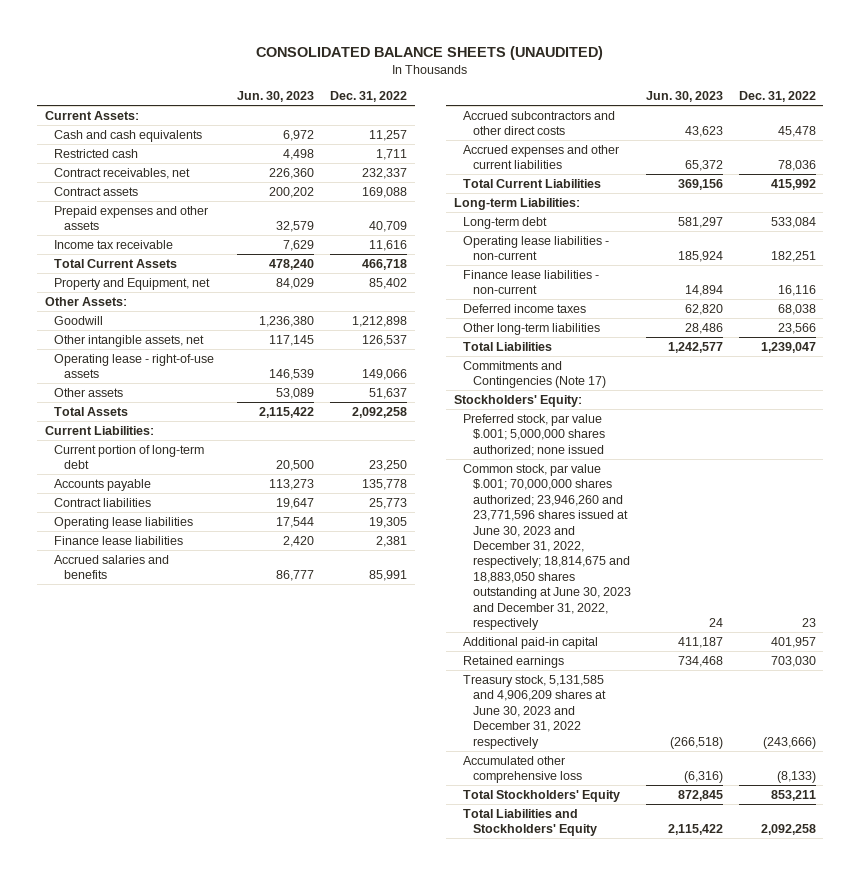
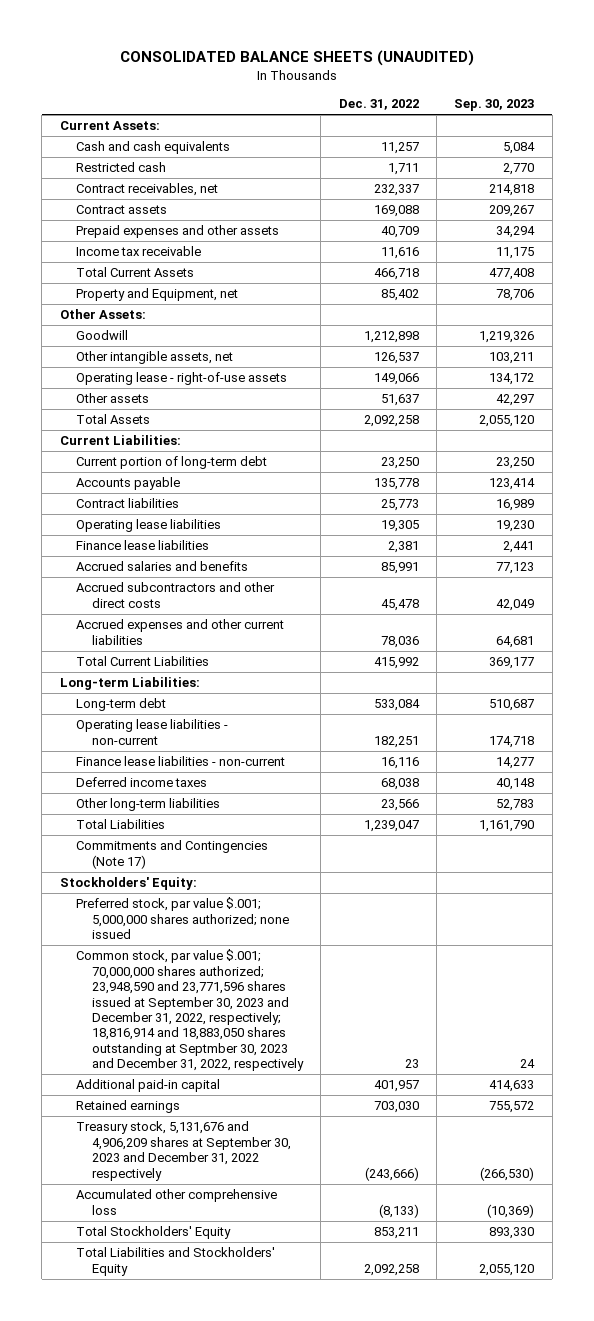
- | Jun. 30, 2023 | Dec. 31, 2022
+ | Dec. 31, 2022 | Sep. 30, 2023
- Common stock, par value $.001; 70,000,000 shares authorized; 23,946,260 and 23,771,596 shares issued at June 30, 2023 and December 31, 2022, respectively; 18,814,675 and 18,883,050 shares outstanding at June 30, 2023 and December 31, 2022, respectively | 24 | 23
+ Common stock, par value $.001; 70,000,000 shares authorized; 23,948,590 and 23,771,596 shares issued at September 30, 2023 and December 31, 2022, respectively; 18,816,914 and 18,883,050 shares outstanding at Septmber 30, 2023 and December 31, 2022, respectively | 23 | 24
- Treasury stock, 5,131,585 and 4,906,209 shares at June 30, 2023 and December 31, 2022 respectively | (266,518) | (243,666)
+ Treasury stock, 5,131,676 and 4,906,209 shares at September 30, 2023 and December 31, 2022 respectively | (243,666) | (266,530)

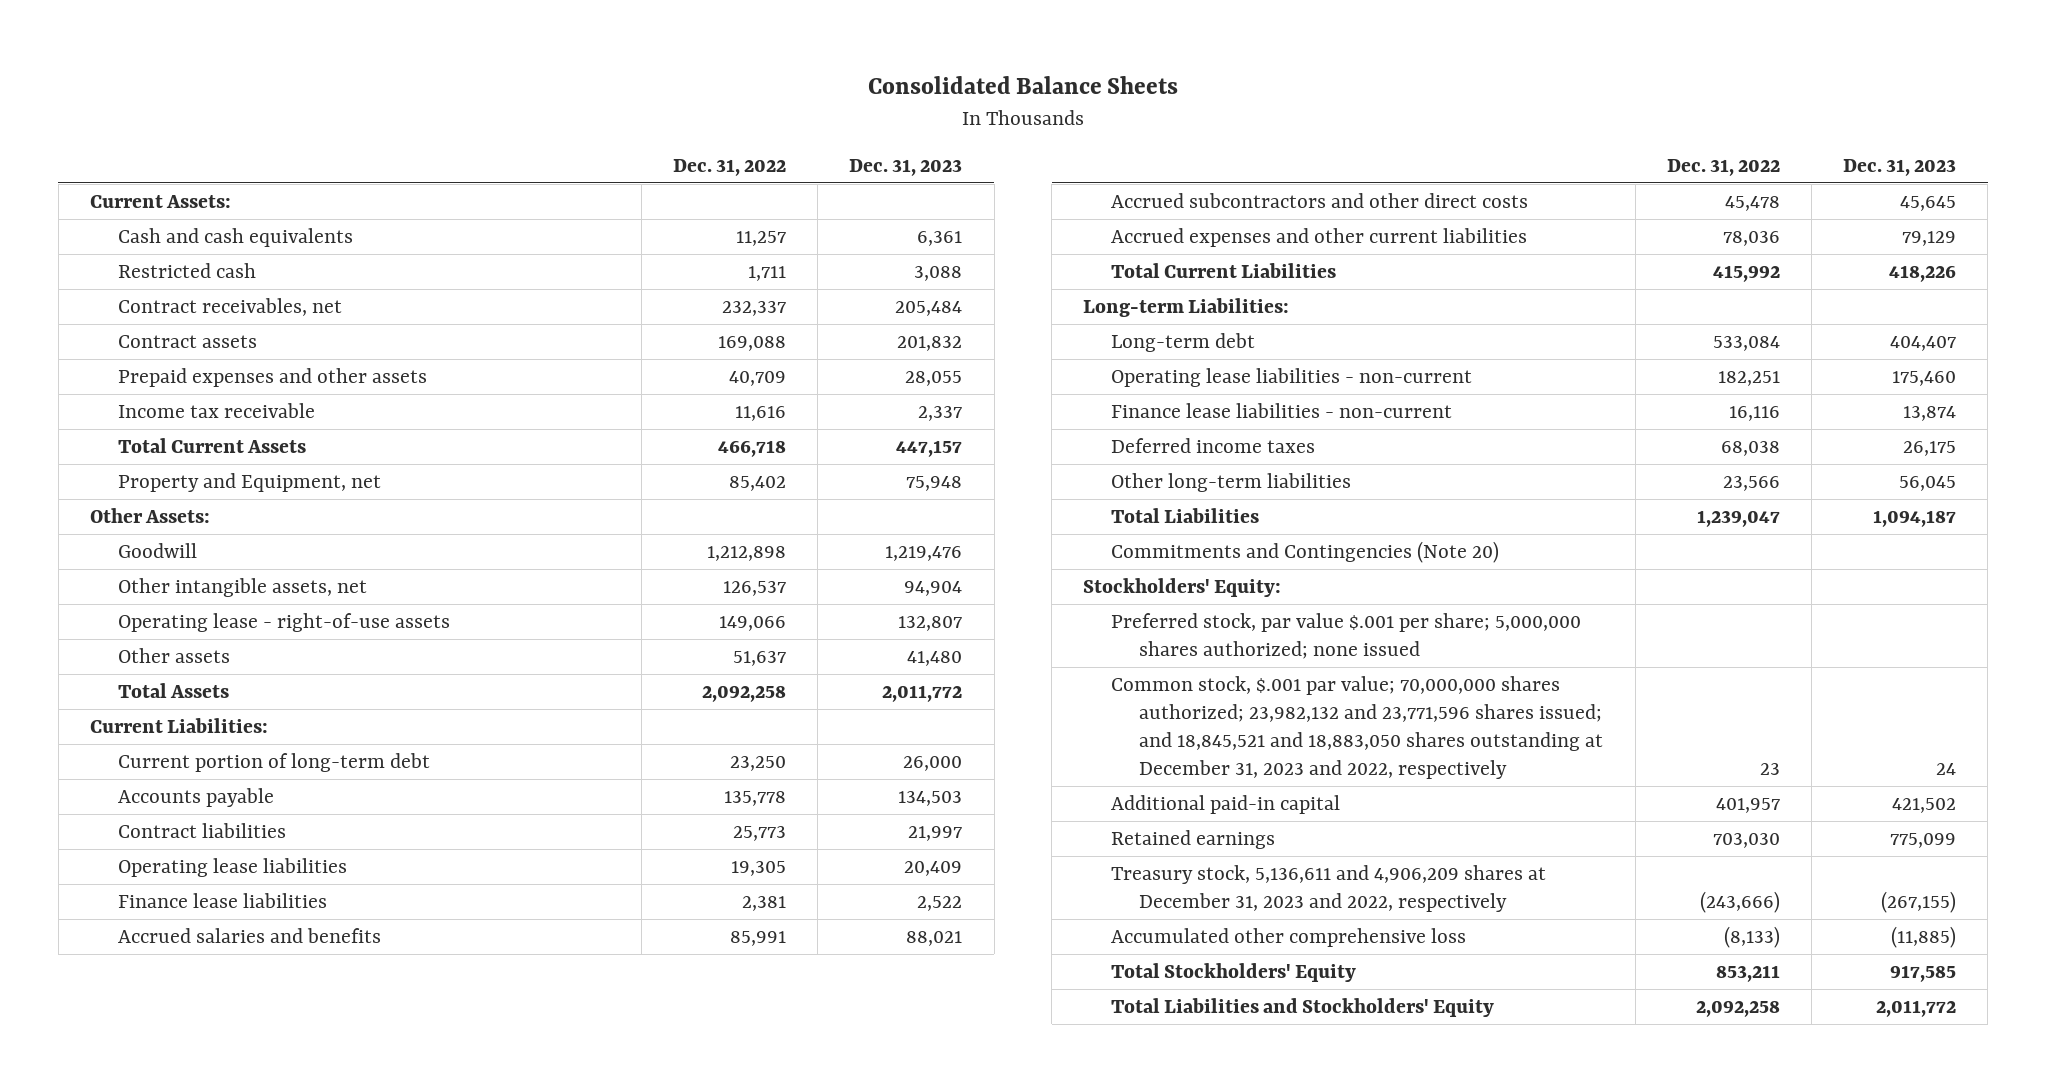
- CONSOLIDATED BALANCE SHEETS (UNAUDITED)
+ Consolidated Balance Sheets
- | Dec. 31, 2022 | Sep. 30, 2023
+ | Dec. 31, 2022 | Dec. 31, 2023
- Commitments and Contingencies (Note 17)
+ Commitments and Contingencies (Note 20)
- Preferred stock, par value $.001; 5,000,000 shares authorized; none issued
- Common stock, par value $.001; 70,000,000 shares authorized; 23,948,590 and 23,771,596 shares issued at September 30, 2023 and December 31, 2022, respectively; 18,816,914 and 18,883,050 shares outstanding at Septmber 30, 2023 and December 31, 2022, respectively | 23 | 24
+ Preferred stock, par value $.001 per share; 5,000,000 shares authorized; none issued
+ Common stock, $.001 par value; 70,000,000 shares authorized; 23,982,132 and 23,771,596 shares issued; and 18,845,521 and 18,883,050 shares outstanding at December 31, 2023 and 2022, respectively | 23 | 24
- Treasury stock, 5,131,676 and 4,906,209 shares at September 30, 2023 and December 31, 2022 respectively | (243,666) | (266,530)
+ Treasury stock, 5,136,611 and 4,906,209 shares at December 31, 2023 and 2022, respectively | (243,666) | (267,155)

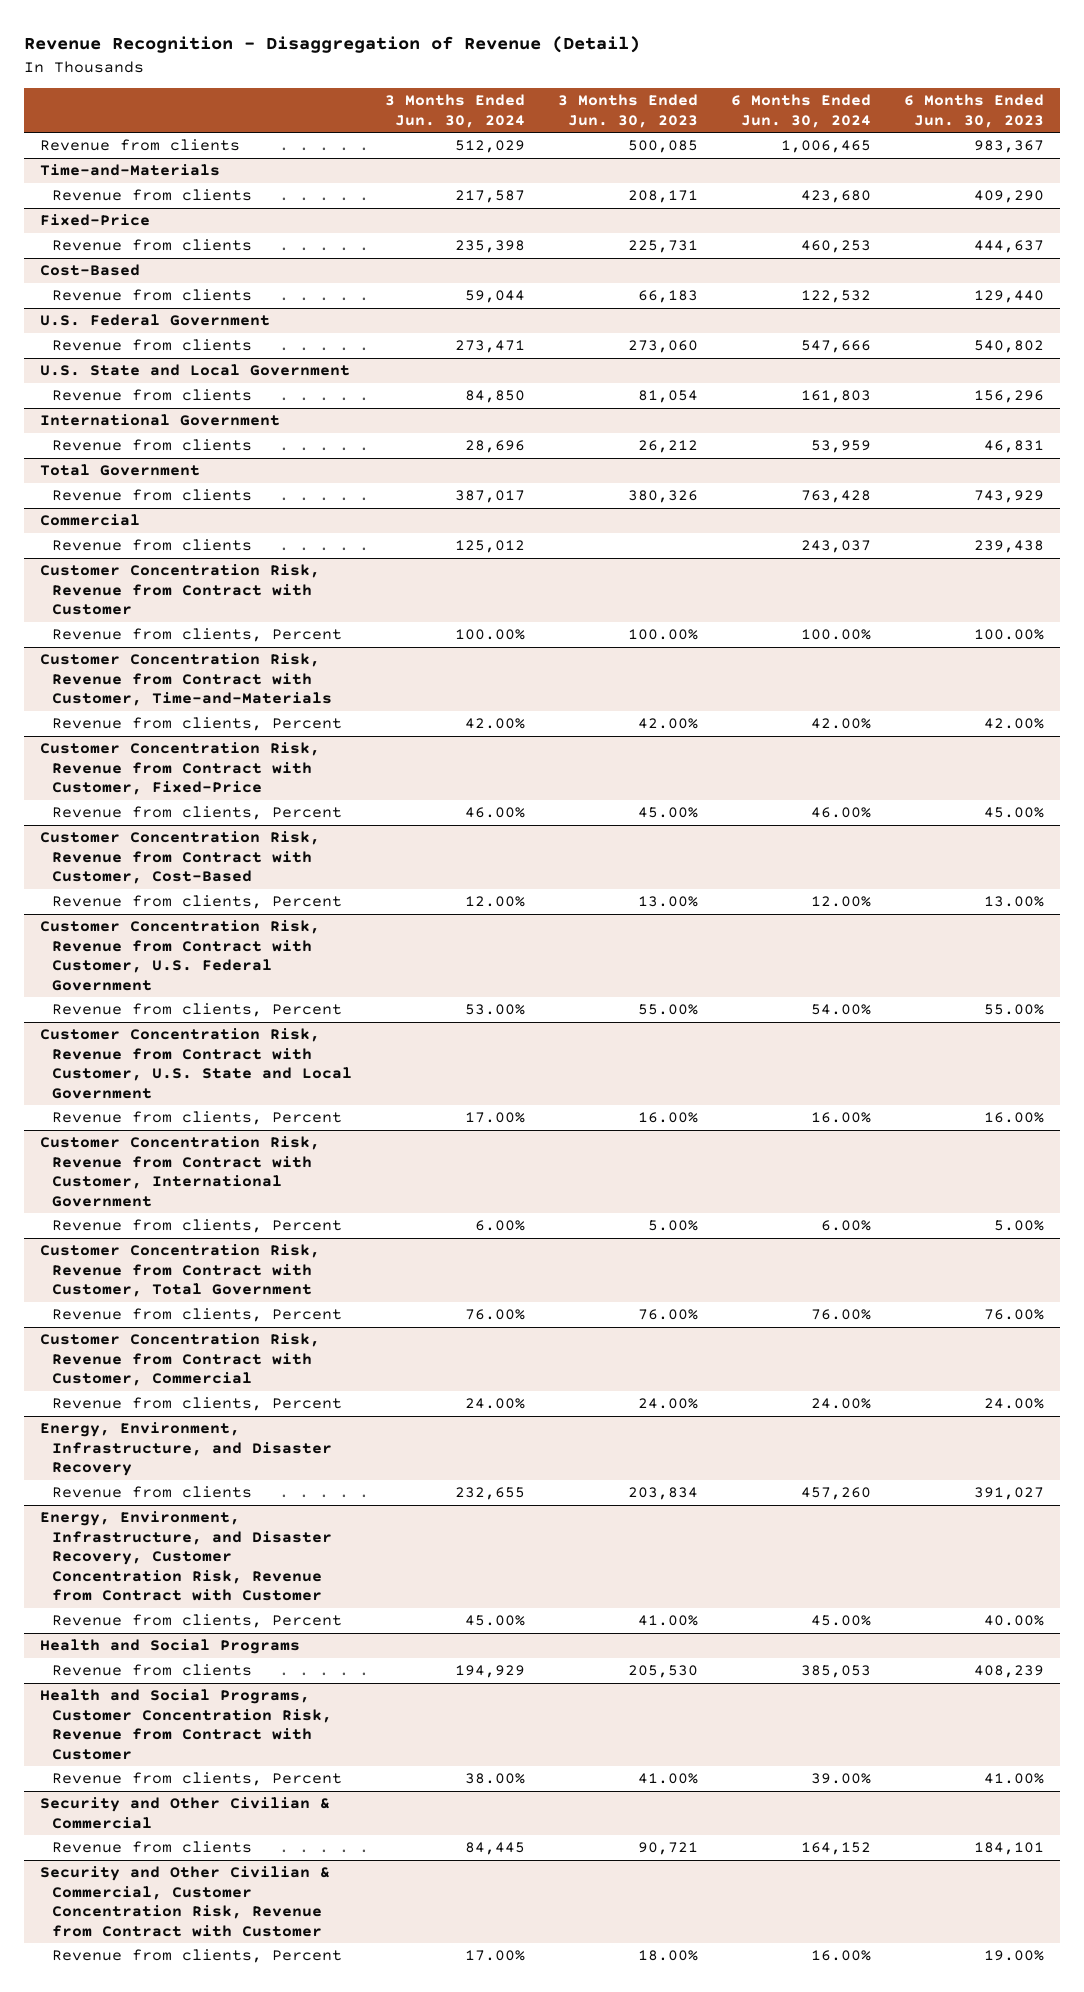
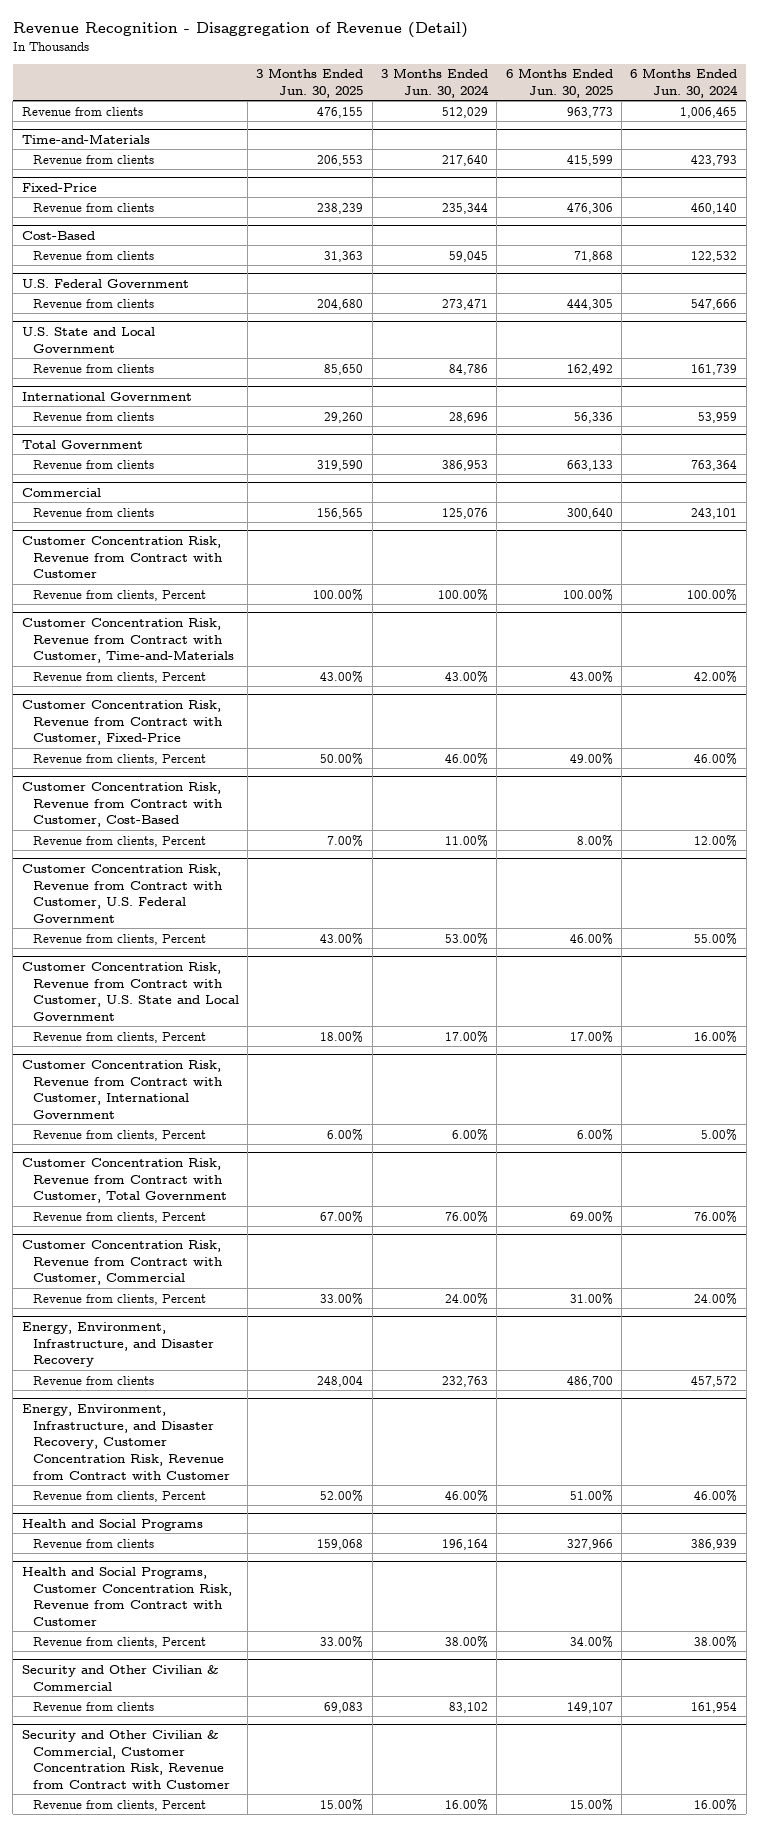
- | 3 Months Ended Jun. 30, 2024 | 3 Months Ended Jun. 30, 2023 | 6 Months Ended Jun. 30, 2024 | 6 Months Ended Jun. 30, 2023
+ | 3 Months Ended Jun. 30, 2025 | 3 Months Ended Jun. 30, 2024 | 6 Months Ended Jun. 30, 2025 | 6 Months Ended Jun. 30, 2024
@ Time-and-Materials
- Revenue from clients | 217,587 | 208,171 | 423,680 | 409,290
+ Revenue from clients | 206,553 | 217,640 | 415,599 | 423,793
@ Fixed-Price
- Revenue from clients | 235,398 | 225,731 | 460,253 | 444,637
+ Revenue from clients | 238,239 | 235,344 | 476,306 | 460,140
@ Cost-Based
- Revenue from clients | 59,044 | 66,183 | 122,532 | 129,440
+ Revenue from clients | 31,363 | 59,045 | 71,868 | 122,532
@ U.S. State and Local Government
- Revenue from clients | 84,850 | 81,054 | 161,803 | 156,296
+ Revenue from clients | 85,650 | 84,786 | 162,492 | 161,739
@ Total Government
- Revenue from clients | 387,017 | 380,326 | 763,428 | 743,929
+ Revenue from clients | 319,590 | 386,953 | 663,133 | 763,364
@ Commercial
- Revenue from clients | 125,012 | | 243,037 | 239,438
+ Revenue from clients | 156,565 | 125,076 | 300,640 | 243,101
@ Customer Concentration Risk, Revenue from Contract with Customer, Time-and-Materials
- Revenue from clients, Percent | 42.00% | 42.00% | 42.00% | 42.00%
+ Revenue from clients, Percent | 43.00% | 43.00% | 43.00% | 42.00%
@ Customer Concentration Risk, Revenue from Contract with Customer, Cost-Based
- Revenue from clients, Percent | 12.00% | 13.00% | 12.00% | 13.00%
+ Revenue from clients, Percent | 7.00% | 11.00% | 8.00% | 12.00%
@ Customer Concentration Risk, Revenue from Contract with Customer, U.S. Federal Government
- Revenue from clients, Percent | 53.00% | 55.00% | 54.00% | 55.00%
+ Revenue from clients, Percent | 43.00% | 53.00% | 46.00% | 55.00%
@ Customer Concentration Risk, Revenue from Contract with Customer, International Government
- Revenue from clients, Percent | 6.00% | 5.00% | 6.00% | 5.00%
+ Revenue from clients, Percent | 6.00% | 6.00% | 6.00% | 5.00%
@ Energy, Environment, Infrastructure, and Disaster Recovery
- Revenue from clients | 232,655 | 203,834 | 457,260 | 391,027
+ Revenue from clients | 248,004 | 232,763 | 486,700 | 457,572
@ Energy, Environment, Infrastructure, and Disaster Recovery, Customer Concentration Risk, Revenue from Contract with Customer
- Revenue from clients, Percent | 45.00% | 41.00% | 45.00% | 40.00%
+ Revenue from clients, Percent | 52.00% | 46.00% | 51.00% | 46.00%
@ Health and Social Programs
- Revenue from clients | 194,929 | 205,530 | 385,053 | 408,239
+ Revenue from clients | 159,068 | 196,164 | 327,966 | 386,939
@ Health and Social Programs, Customer Concentration Risk, Revenue from Contract with Customer
- Revenue from clients, Percent | 38.00% | 41.00% | 39.00% | 41.00%
+ Revenue from clients, Percent | 33.00% | 38.00% | 34.00% | 38.00%
@ Security and Other Civilian & Commercial
- Revenue from clients | 84,445 | 90,721 | 164,152 | 184,101
+ Revenue from clients | 69,083 | 83,102 | 149,107 | 161,954
@ Security and Other Civilian & Commercial, Customer Concentration Risk, Revenue from Contract with Customer
- Revenue from clients, Percent | 17.00% | 18.00% | 16.00% | 19.00%
+ Revenue from clients, Percent | 15.00% | 16.00% | 15.00% | 16.00%

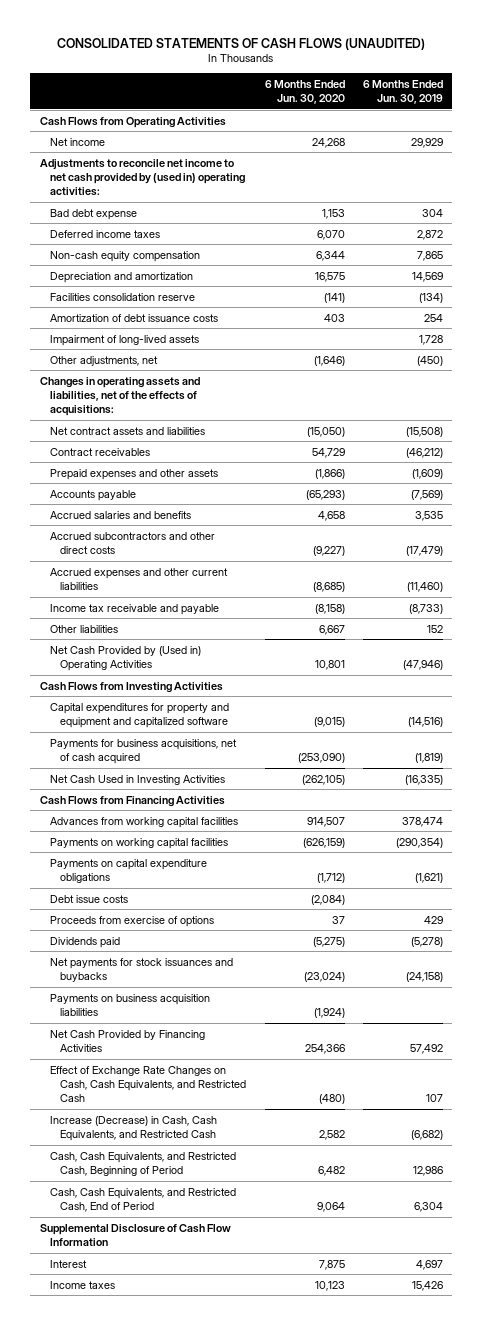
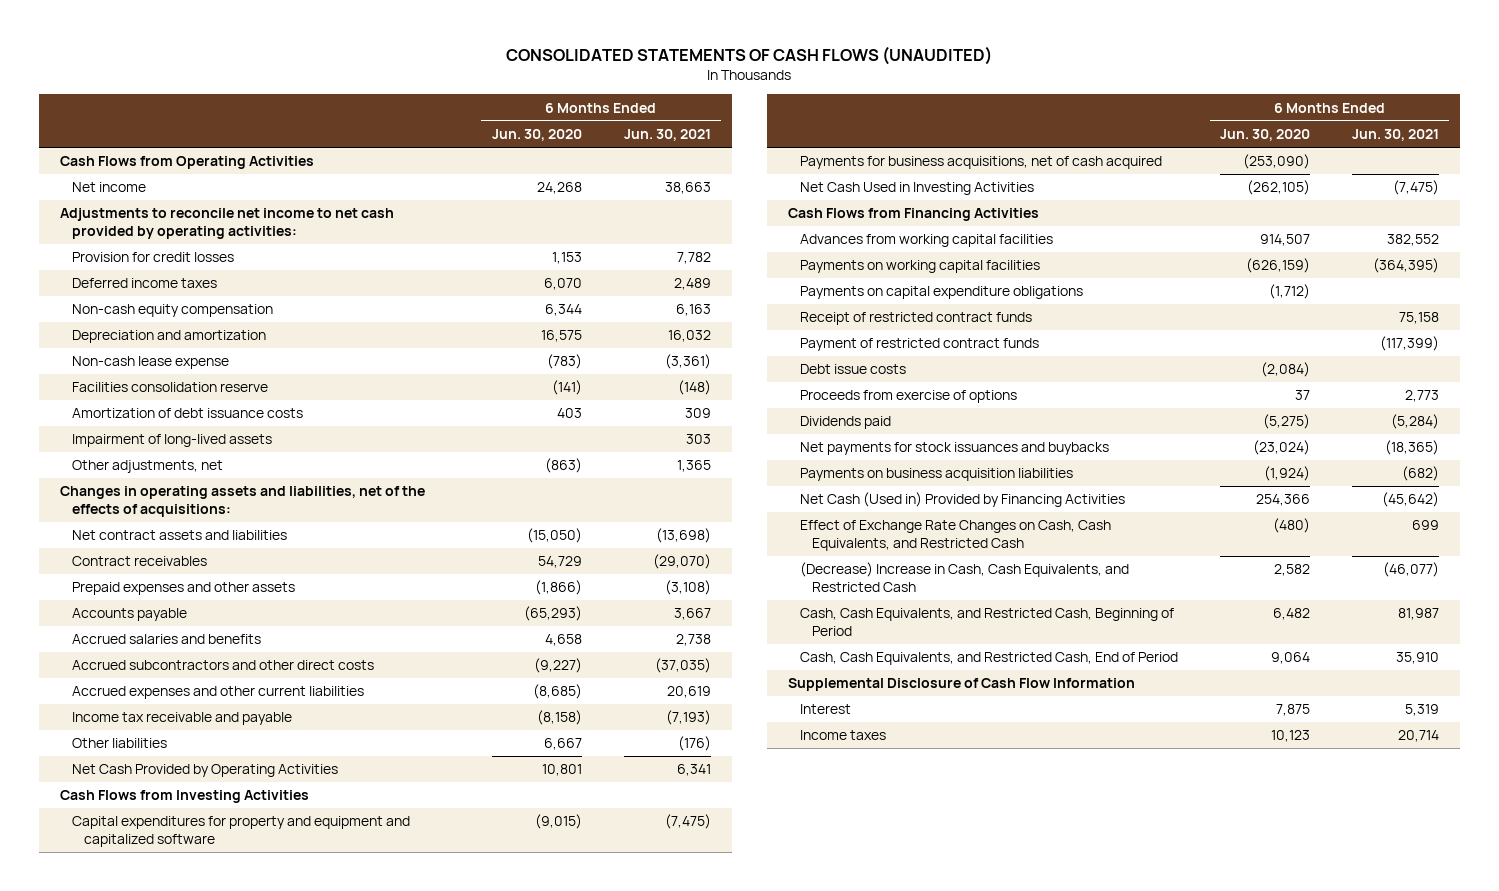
- | 6 Months Ended Jun. 30, 2020 | 6 Months Ended Jun. 30, 2019
+ | 6 Months Ended Jun. 30, 2020 | 6 Months Ended Jun. 30, 2021
- Adjustments to reconcile net income to net cash provided by (used in) operating activities:
- Bad debt expense | 1,153 | 304
+ Adjustments to reconcile net income to net cash provided by operating activities:
+ Provision for credit losses | 1,153 | 7,782
+ Non-cash lease expense | (783) | (3,361)
- Other adjustments, net | (1,646) | (450)
+ Other adjustments, net | (863) | 1,365
- Net Cash Provided by (Used in) Operating Activities | 10,801 | (47,946)
+ Net Cash Provided by Operating Activities | 10,801 | 6,341
+ Receipt of restricted contract funds | | 75,158
+ Payment of restricted contract funds | | (117,399)
- Net Cash Provided by Financing Activities | 254,366 | 57,492
+ Net Cash (Used in) Provided by Financing Activities | 254,366 | (45,642)
- Increase (Decrease) in Cash, Cash Equivalents, and Restricted Cash | 2,582 | (6,682)
+ (Decrease) Increase in Cash, Cash Equivalents, and Restricted Cash | 2,582 | (46,077)

